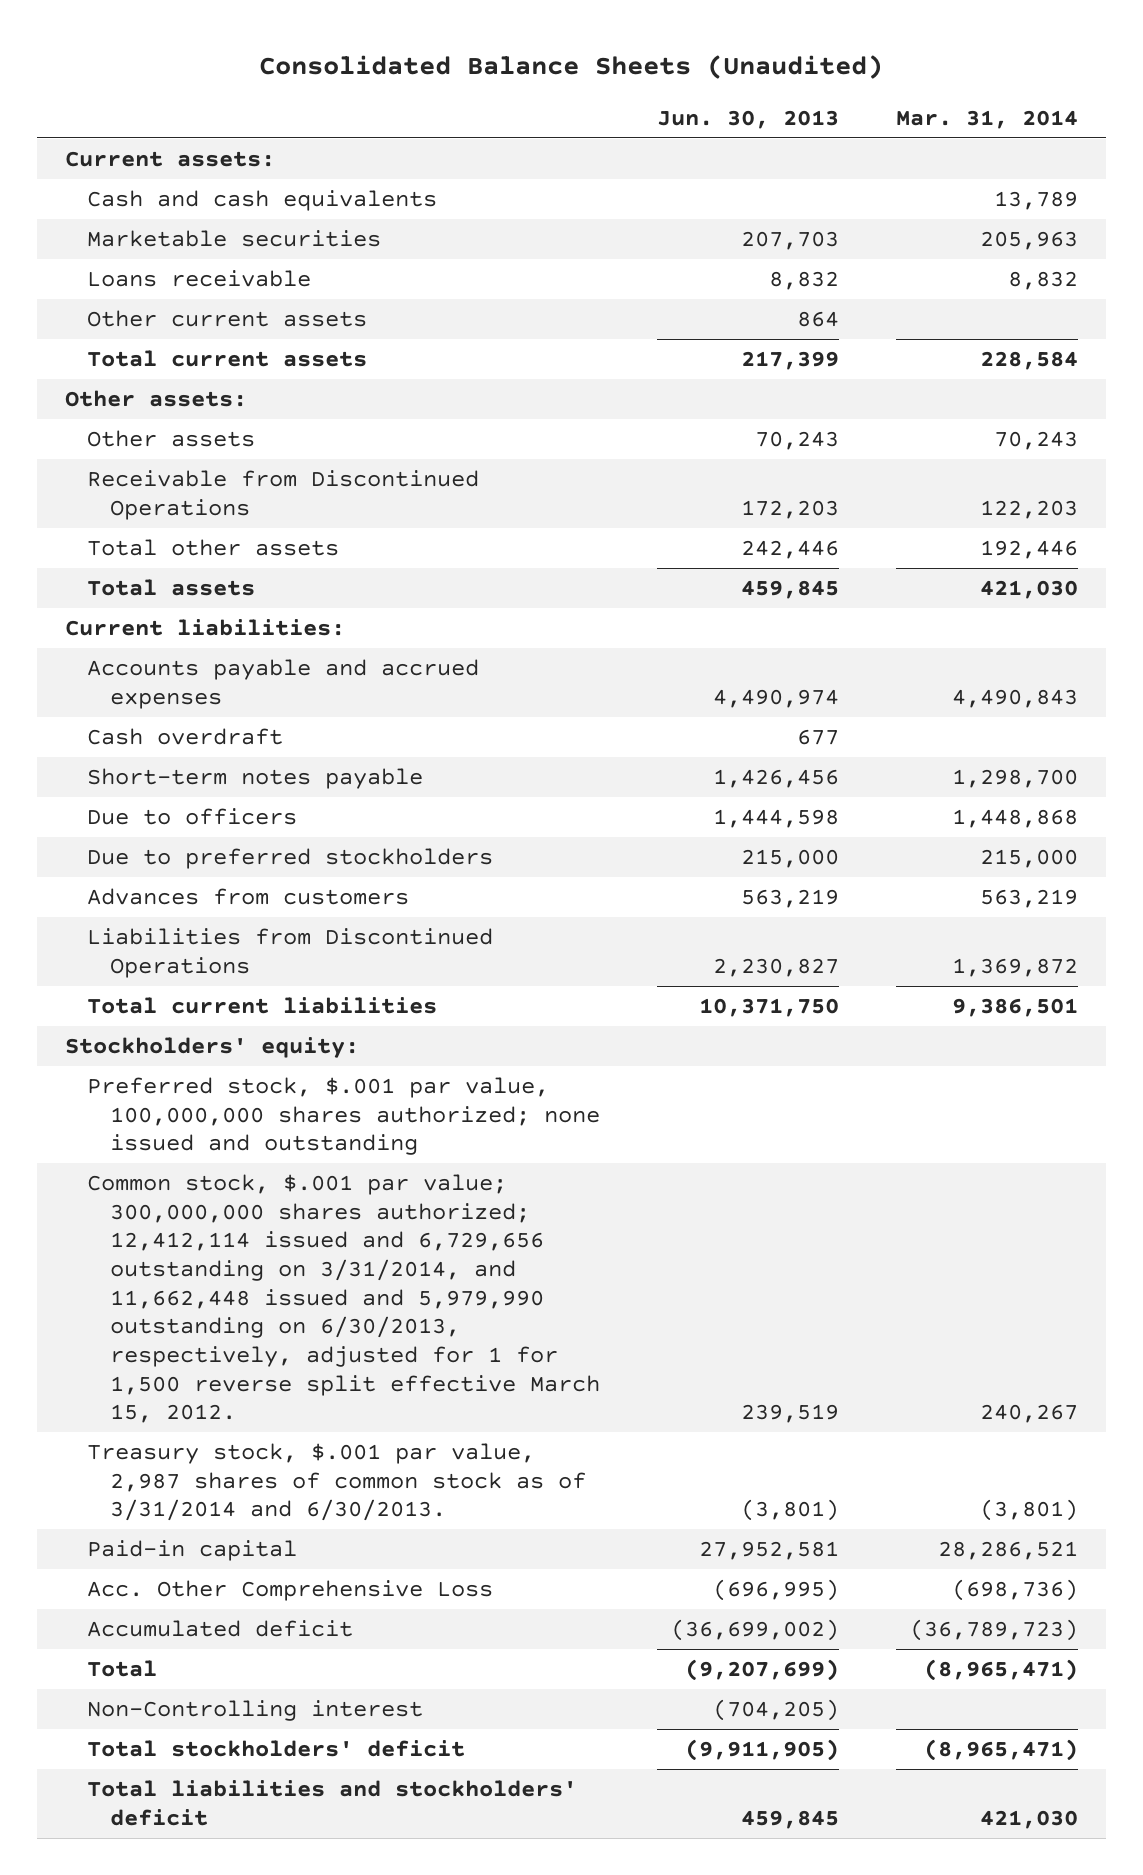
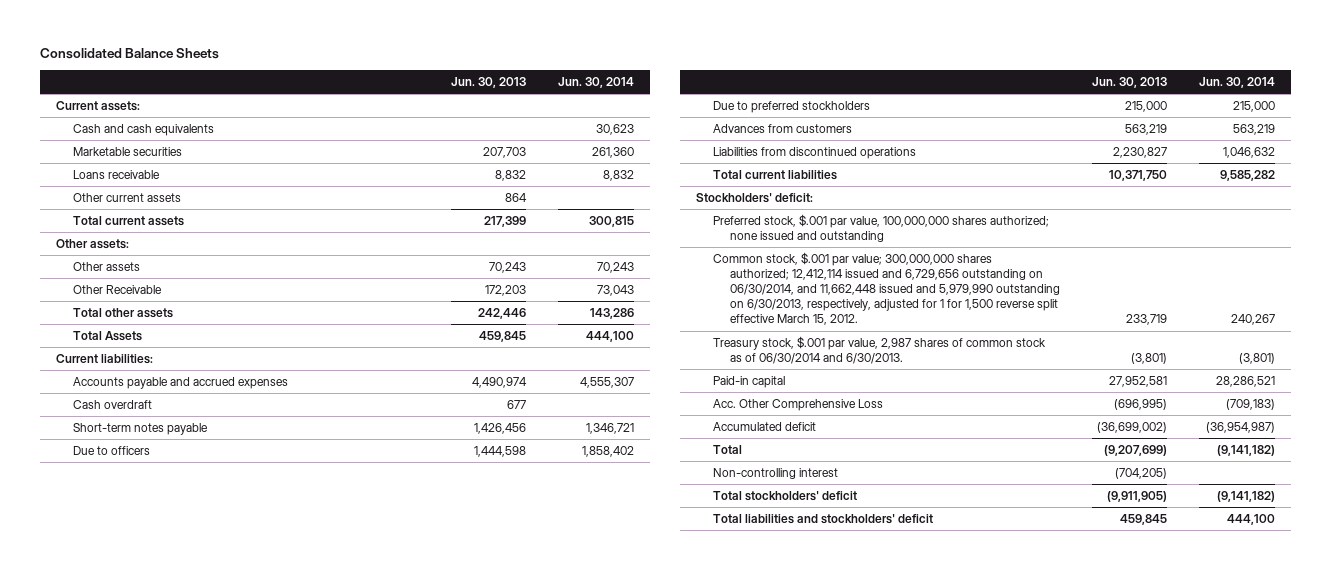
- Consolidated Balance Sheets (Unaudited)
+ Consolidated Balance Sheets
- | Jun. 30, 2013 | Mar. 31, 2014
+ | Jun. 30, 2013 | Jun. 30, 2014
- Receivable from Discontinued Operations | 172,203 | 122,203
+ Other Receivable | 172,203 | 73,043
- Total assets | 459,845 | 421,030
+ Total Assets | 459,845 | 444,100
- Liabilities from Discontinued Operations | 2,230,827 | 1,369,872
+ Liabilities from discontinued operations | 2,230,827 | 1,046,632
- Stockholders' equity:
+ Stockholders' deficit:
- Common stock, $.001 par value; 300,000,000 shares authorized; 12,412,114 issued and 6,729,656 outstanding on 3/31/2014, and 11,662,448 issued and 5,979,990 outstanding on 6/30/2013, respectively, adjusted for 1 for 1,500 reverse split effective March 15, 2012. | 239,519 | 240,267
- Treasury stock, $.001 par value, 2,987 shares of common stock as of 3/31/2014 and 6/30/2013. | (3,801) | (3,801)
+ Common stock, $.001 par value; 300,000,000 shares authorized; 12,412,114 issued and 6,729,656 outstanding on 06/30/2014, and 11,662,448 issued and 5,979,990 outstanding on 6/30/2013, respectively, adjusted for 1 for 1,500 reverse split effective March 15, 2012. | 233,719 | 240,267
+ Treasury stock, $.001 par value, 2,987 shares of common stock as of 06/30/2014 and 6/30/2013. | (3,801) | (3,801)
- Non-Controlling interest | (704,205) |
+ Non-controlling interest | (704,205) |

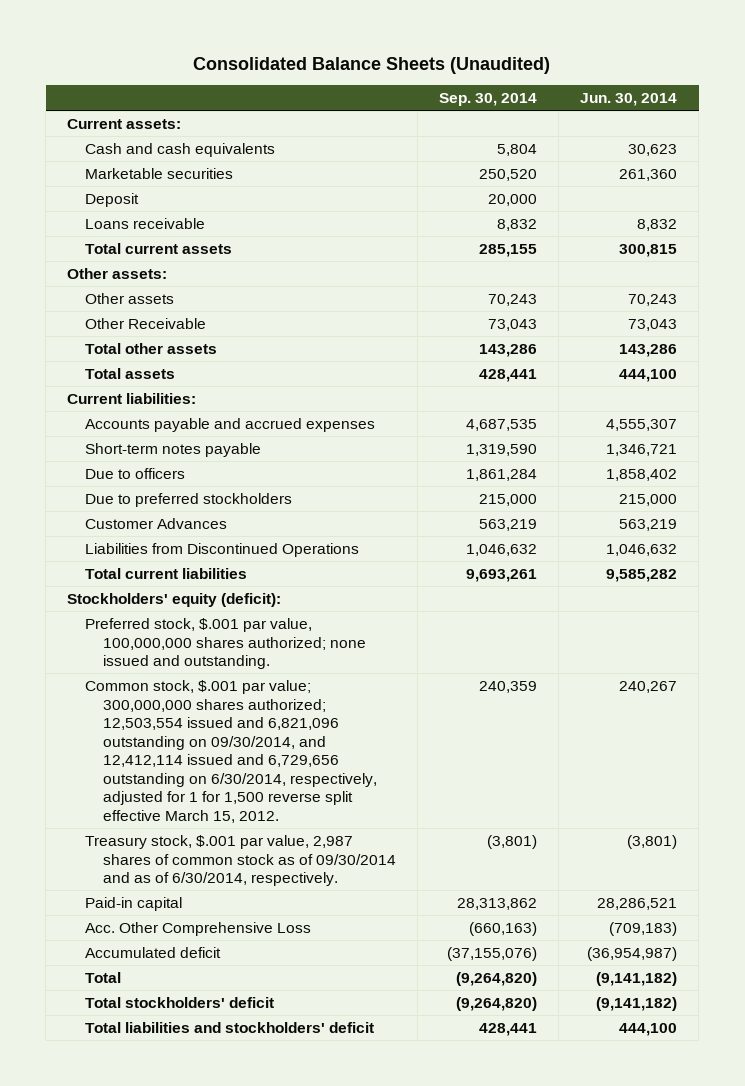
- Consolidated Balance Sheets
+ Consolidated Balance Sheets (Unaudited)
- | Jun. 30, 2013 | Jun. 30, 2014
+ | Sep. 30, 2014 | Jun. 30, 2014
+ Deposit | 20,000 |
- Other current assets | 864 |
- Total Assets | 459,845 | 444,100
+ Total assets | 428,441 | 444,100
- Cash overdraft | 677 |
- Advances from customers | 563,219 | 563,219
- Liabilities from discontinued operations | 2,230,827 | 1,046,632
+ Customer Advances | 563,219 | 563,219
+ Liabilities from Discontinued Operations | 1,046,632 | 1,046,632
- Stockholders' deficit:
- Preferred stock, $.001 par value, 100,000,000 shares authorized; none issued and outstanding
- Common stock, $.001 par value; 300,000,000 shares authorized; 12,412,114 issued and 6,729,656 outstanding on 06/30/2014, and 11,662,448 issued and 5,979,990 outstanding on 6/30/2013, respectively, adjusted for 1 for 1,500 reverse split effective March 15, 2012. | 233,719 | 240,267
- Treasury stock, $.001 par value, 2,987 shares of common stock as of 06/30/2014 and 6/30/2013. | (3,801) | (3,801)
+ Stockholders' equity (deficit):
+ Preferred stock, $.001 par value, 100,000,000 shares authorized; none issued and outstanding.
+ Common stock, $.001 par value; 300,000,000 shares authorized; 12,503,554 issued and 6,821,096 outstanding on 09/30/2014, and 12,412,114 issued and 6,729,656 outstanding on 6/30/2014, respectively, adjusted for 1 for 1,500 reverse split effective March 15, 2012. | 240,359 | 240,267
+ Treasury stock, $.001 par value, 2,987 shares of common stock as of 09/30/2014 and as of 6/30/2014, respectively. | (3,801) | (3,801)
- Non-controlling interest | (704,205) |

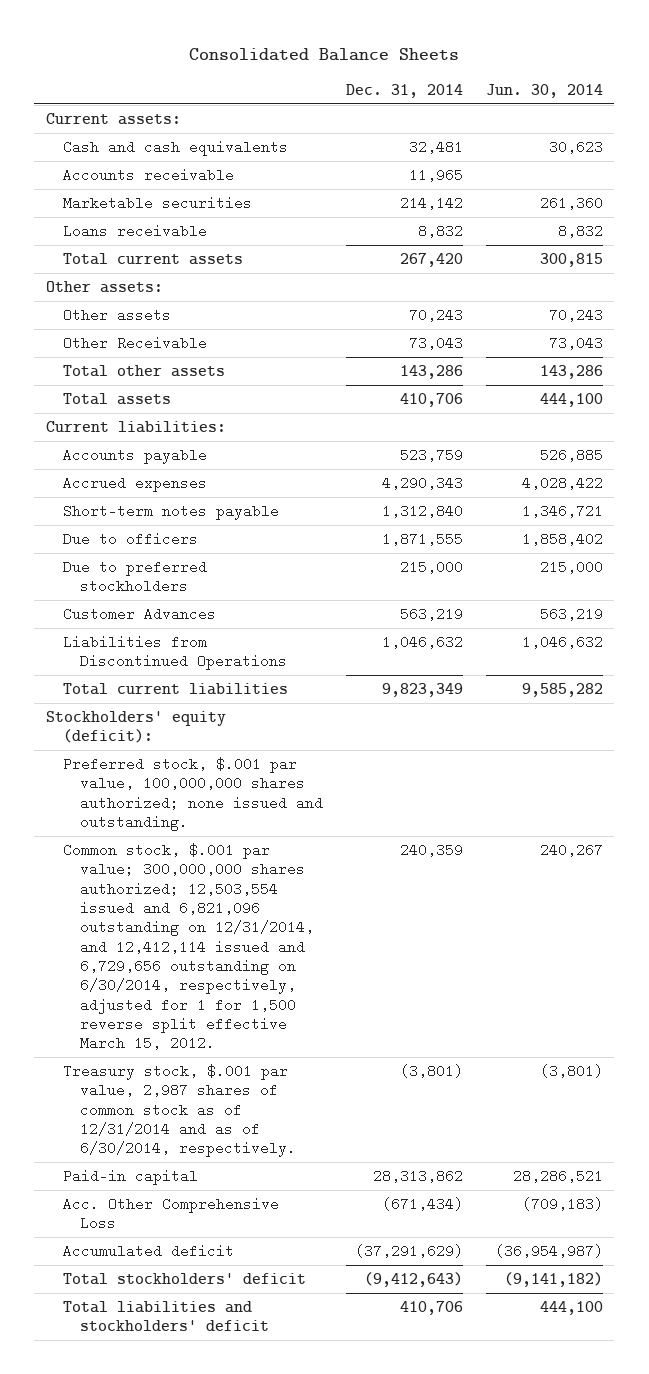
- Consolidated Balance Sheets (Unaudited)
+ Consolidated Balance Sheets
- | Sep. 30, 2014 | Jun. 30, 2014
+ | Dec. 31, 2014 | Jun. 30, 2014
+ Accounts receivable | 11,965 |
- Deposit | 20,000 |
- Accounts payable and accrued expenses | 4,687,535 | 4,555,307
+ Accounts payable | 523,759 | 526,885
+ Accrued expenses | 4,290,343 | 4,028,422
- Common stock, $.001 par value; 300,000,000 shares authorized; 12,503,554 issued and 6,821,096 outstanding on 09/30/2014, and 12,412,114 issued and 6,729,656 outstanding on 6/30/2014, respectively, adjusted for 1 for 1,500 reverse split effective March 15, 2012. | 240,359 | 240,267
- Treasury stock, $.001 par value, 2,987 shares of common stock as of 09/30/2014 and as of 6/30/2014, respectively. | (3,801) | (3,801)
+ Common stock, $.001 par value; 300,000,000 shares authorized; 12,503,554 issued and 6,821,096 outstanding on 12/31/2014, and 12,412,114 issued and 6,729,656 outstanding on 6/30/2014, respectively, adjusted for 1 for 1,500 reverse split effective March 15, 2012. | 240,359 | 240,267
+ Treasury stock, $.001 par value, 2,987 shares of common stock as of 12/31/2014 and as of 6/30/2014, respectively. | (3,801) | (3,801)
- Total | (9,264,820) | (9,141,182)

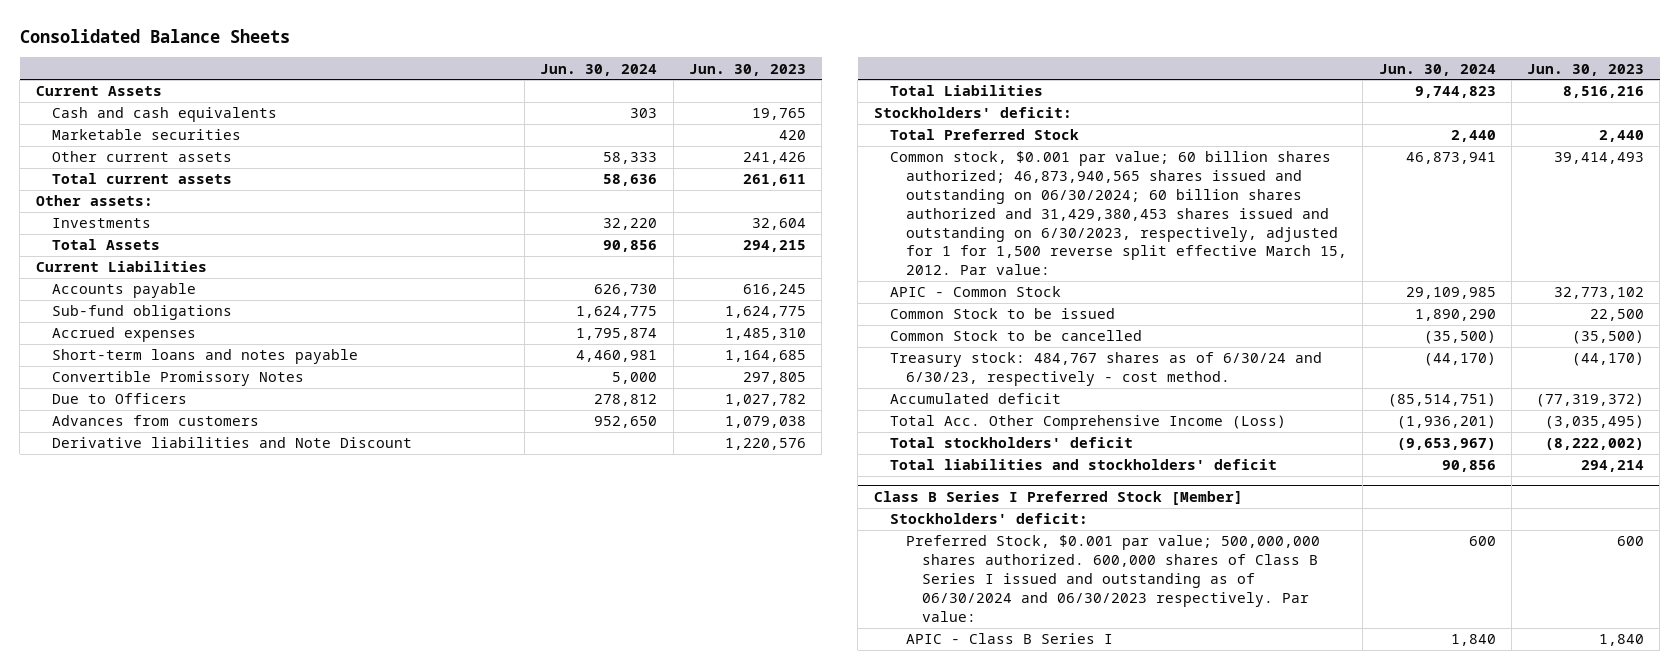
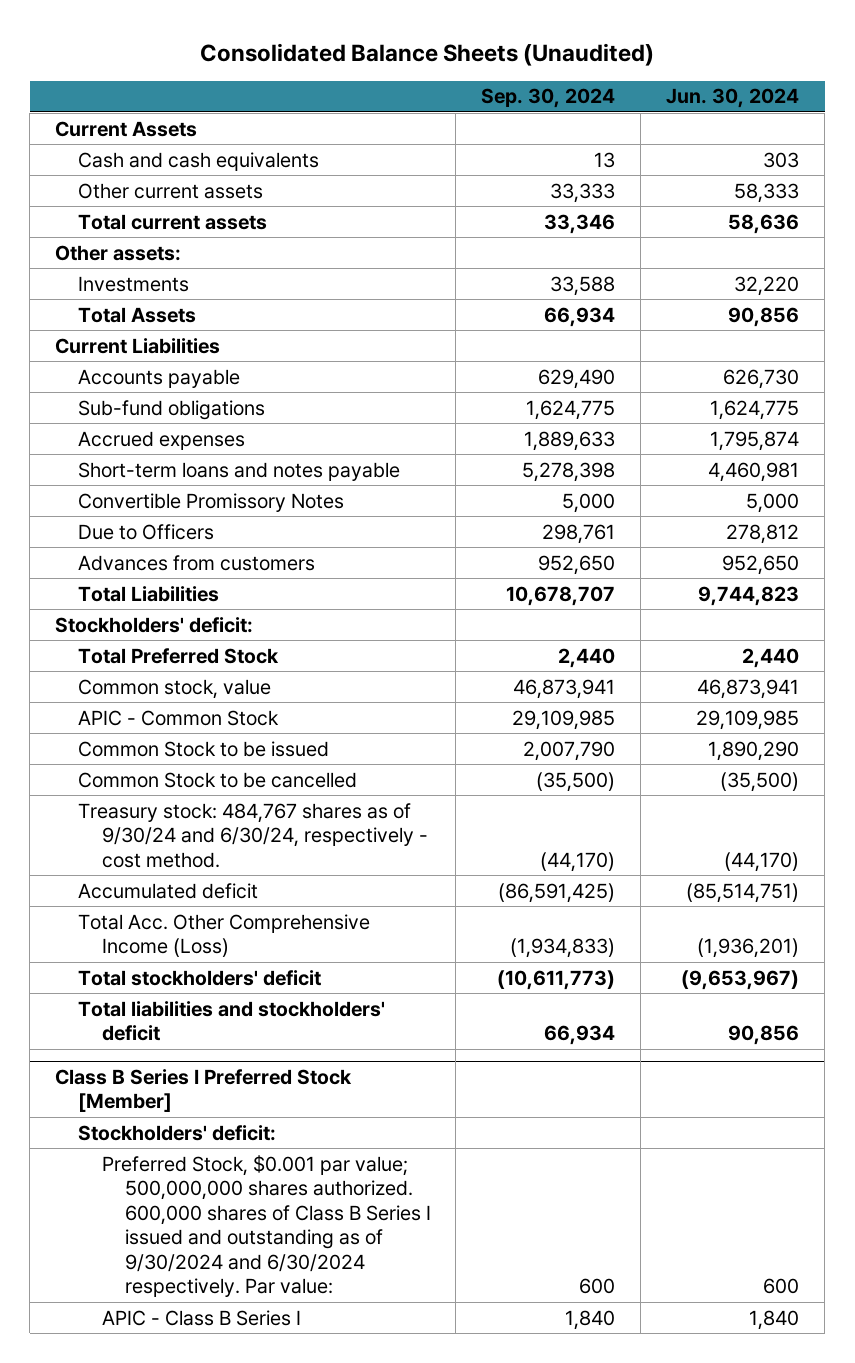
- Consolidated Balance Sheets
+ Consolidated Balance Sheets (Unaudited)
- | Jun. 30, 2024 | Jun. 30, 2023
+ | Sep. 30, 2024 | Jun. 30, 2024
- Marketable securities | | 420
- Derivative liabilities and Note Discount | | 1,220,576
- Common stock, $0.001 par value; 60 billion shares authorized; 46,873,940,565 shares issued and outstanding on 06/30/2024; 60 billion shares authorized and 31,429,380,453 shares issued and outstanding on 6/30/2023, respectively, adjusted for 1 for 1,500 reverse split effective March 15, 2012. Par value: | 46,873,941 | 39,414,493
+ Common stock, value | 46,873,941 | 46,873,941
- Treasury stock: 484,767 shares as of 6/30/24 and 6/30/23, respectively - cost method. | (44,170) | (44,170)
+ Treasury stock: 484,767 shares as of 9/30/24 and 6/30/24, respectively - cost method. | (44,170) | (44,170)
@ Class B Series I Preferred Stock [Member]
- Preferred Stock, $0.001 par value; 500,000,000 shares authorized. 600,000 shares of Class B Series I issued and outstanding as of 06/30/2024 and 06/30/2023 respectively. Par value: | 600 | 600
+ Preferred Stock, $0.001 par value; 500,000,000 shares authorized. 600,000 shares of Class B Series I issued and outstanding as of 9/30/2024 and 6/30/2024 respectively. Par value: | 600 | 600

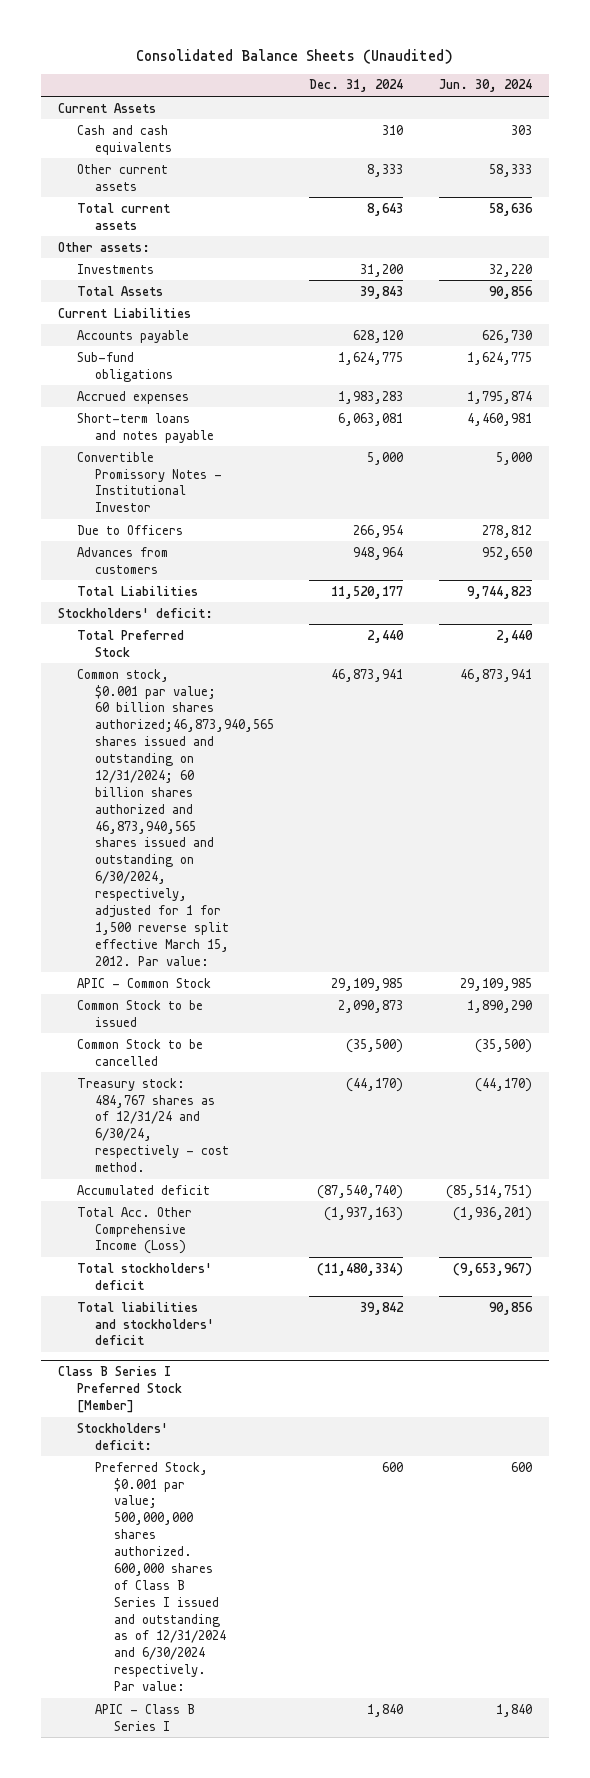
- | Sep. 30, 2024 | Jun. 30, 2024
+ | Dec. 31, 2024 | Jun. 30, 2024
- Convertible Promissory Notes | 5,000 | 5,000
+ Convertible Promissory Notes - Institutional Investor | 5,000 | 5,000
- Common stock, value | 46,873,941 | 46,873,941
+ Common stock, $0.001 par value; 60 billion shares authorized;46,873,940,565 shares issued and outstanding on 12/31/2024; 60 billion shares authorized and 46,873,940,565 shares issued and outstanding on 6/30/2024, respectively, adjusted for 1 for 1,500 reverse split effective March 15, 2012. Par value: | 46,873,941 | 46,873,941
- Treasury stock: 484,767 shares as of 9/30/24 and 6/30/24, respectively - cost method. | (44,170) | (44,170)
+ Treasury stock: 484,767 shares as of 12/31/24 and 6/30/24, respectively - cost method. | (44,170) | (44,170)
@ Class B Series I Preferred Stock [Member]
- Preferred Stock, $0.001 par value; 500,000,000 shares authorized. 600,000 shares of Class B Series I issued and outstanding as of 9/30/2024 and 6/30/2024 respectively. Par value: | 600 | 600
+ Preferred Stock, $0.001 par value; 500,000,000 shares authorized. 600,000 shares of Class B Series I issued and outstanding as of 12/31/2024 and 6/30/2024 respectively. Par value: | 600 | 600

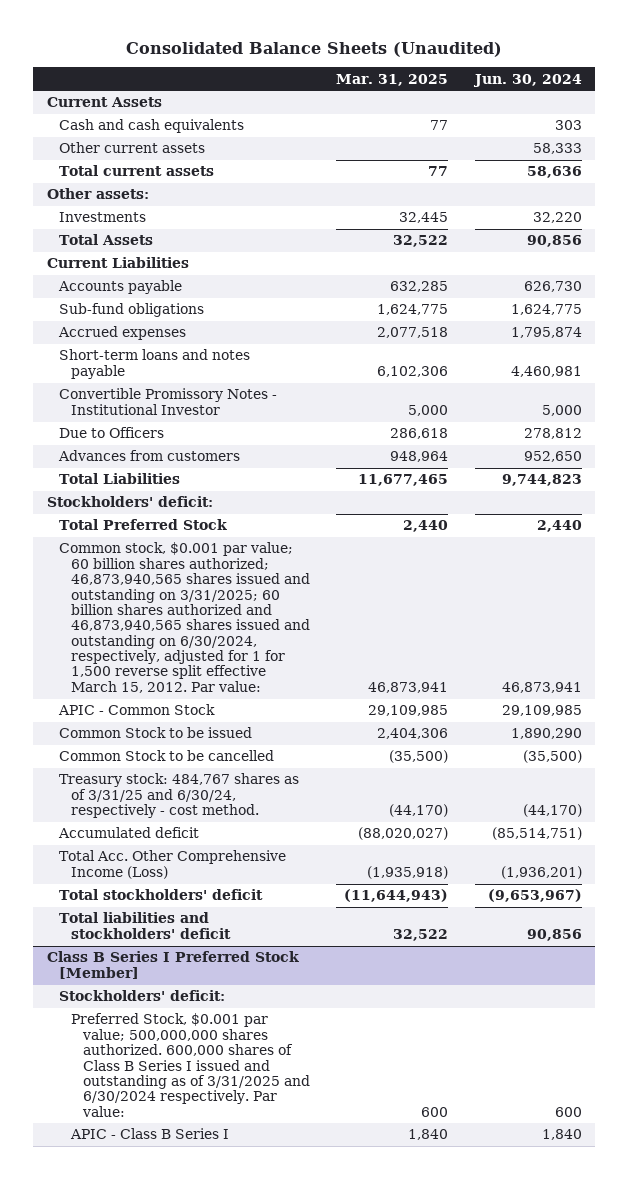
- | Dec. 31, 2024 | Jun. 30, 2024
+ | Mar. 31, 2025 | Jun. 30, 2024
- Common stock, $0.001 par value; 60 billion shares authorized;46,873,940,565 shares issued and outstanding on 12/31/2024; 60 billion shares authorized and 46,873,940,565 shares issued and outstanding on 6/30/2024, respectively, adjusted for 1 for 1,500 reverse split effective March 15, 2012. Par value: | 46,873,941 | 46,873,941
+ Common stock, $0.001 par value; 60 billion shares authorized; 46,873,940,565 shares issued and outstanding on 3/31/2025; 60 billion shares authorized and 46,873,940,565 shares issued and outstanding on 6/30/2024, respectively, adjusted for 1 for 1,500 reverse split effective March 15, 2012. Par value: | 46,873,941 | 46,873,941
- Treasury stock: 484,767 shares as of 12/31/24 and 6/30/24, respectively - cost method. | (44,170) | (44,170)
+ Treasury stock: 484,767 shares as of 3/31/25 and 6/30/24, respectively - cost method. | (44,170) | (44,170)
@ Class B Series I Preferred Stock [Member]
- Preferred Stock, $0.001 par value; 500,000,000 shares authorized. 600,000 shares of Class B Series I issued and outstanding as of 12/31/2024 and 6/30/2024 respectively. Par value: | 600 | 600
+ Preferred Stock, $0.001 par value; 500,000,000 shares authorized. 600,000 shares of Class B Series I issued and outstanding as of 3/31/2025 and 6/30/2024 respectively. Par value: | 600 | 600

